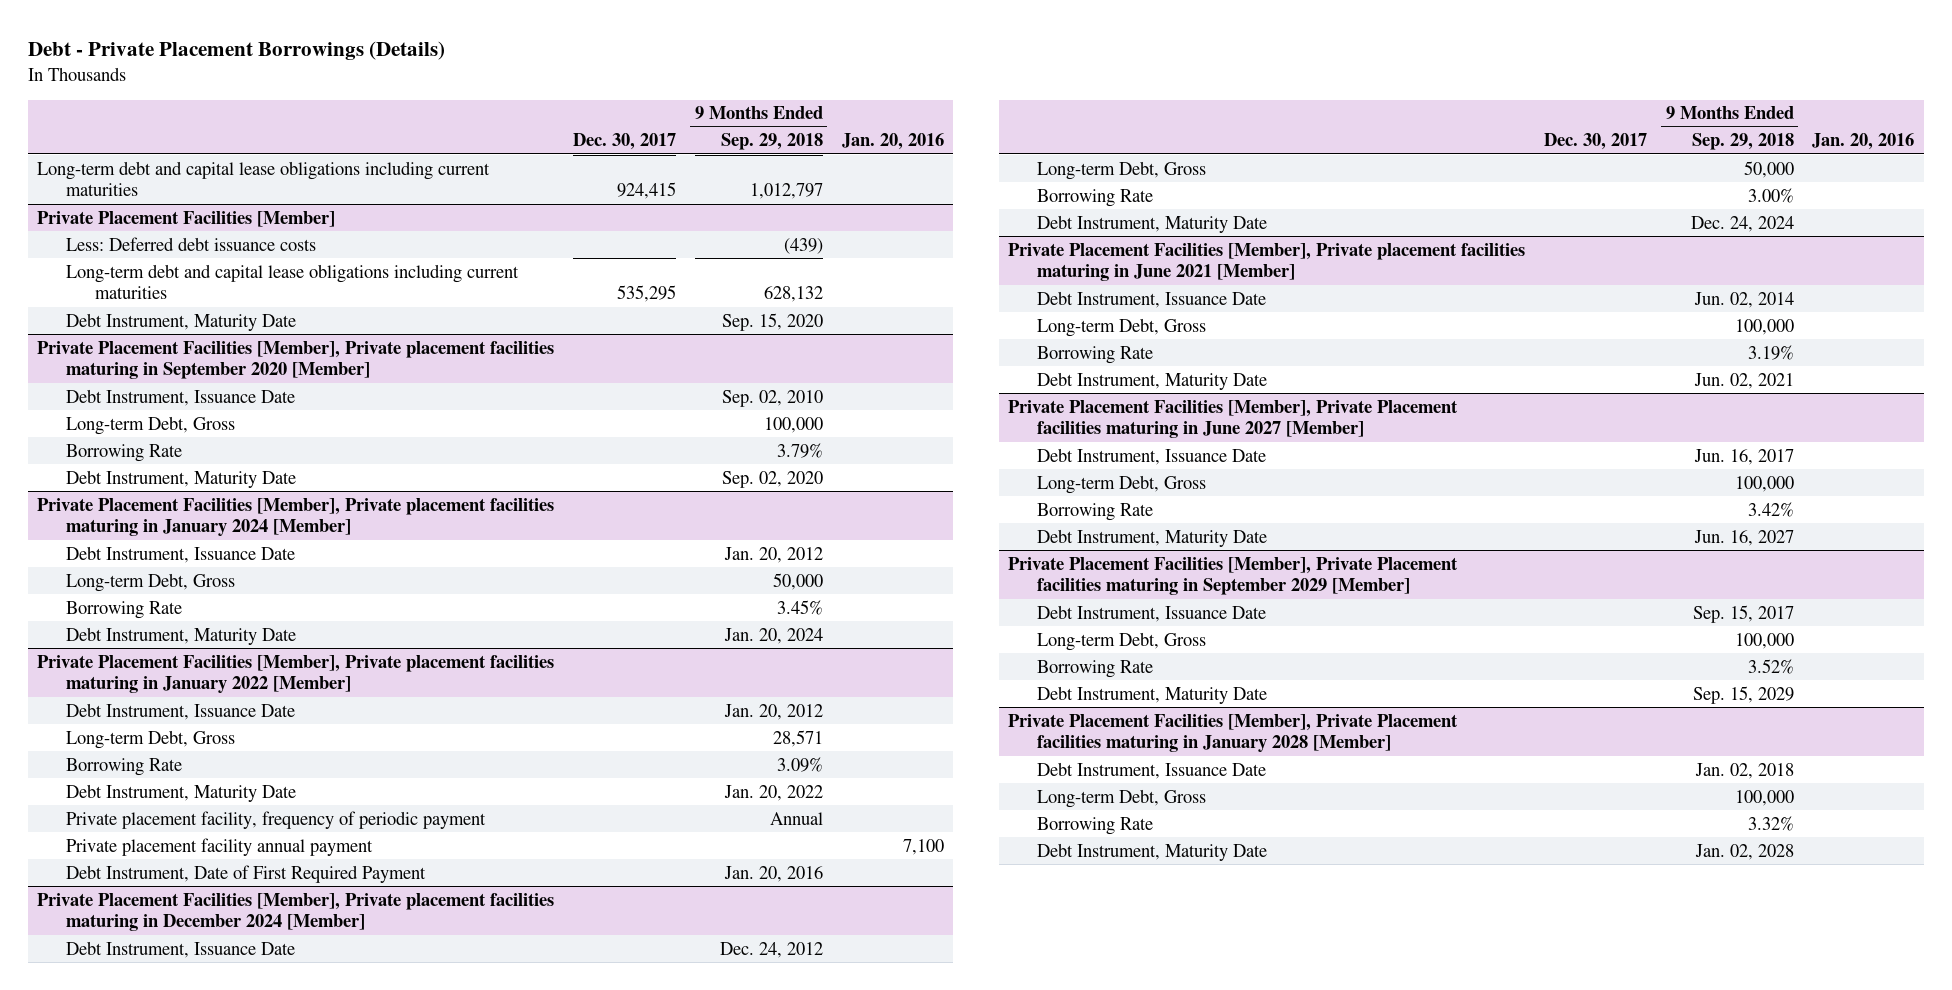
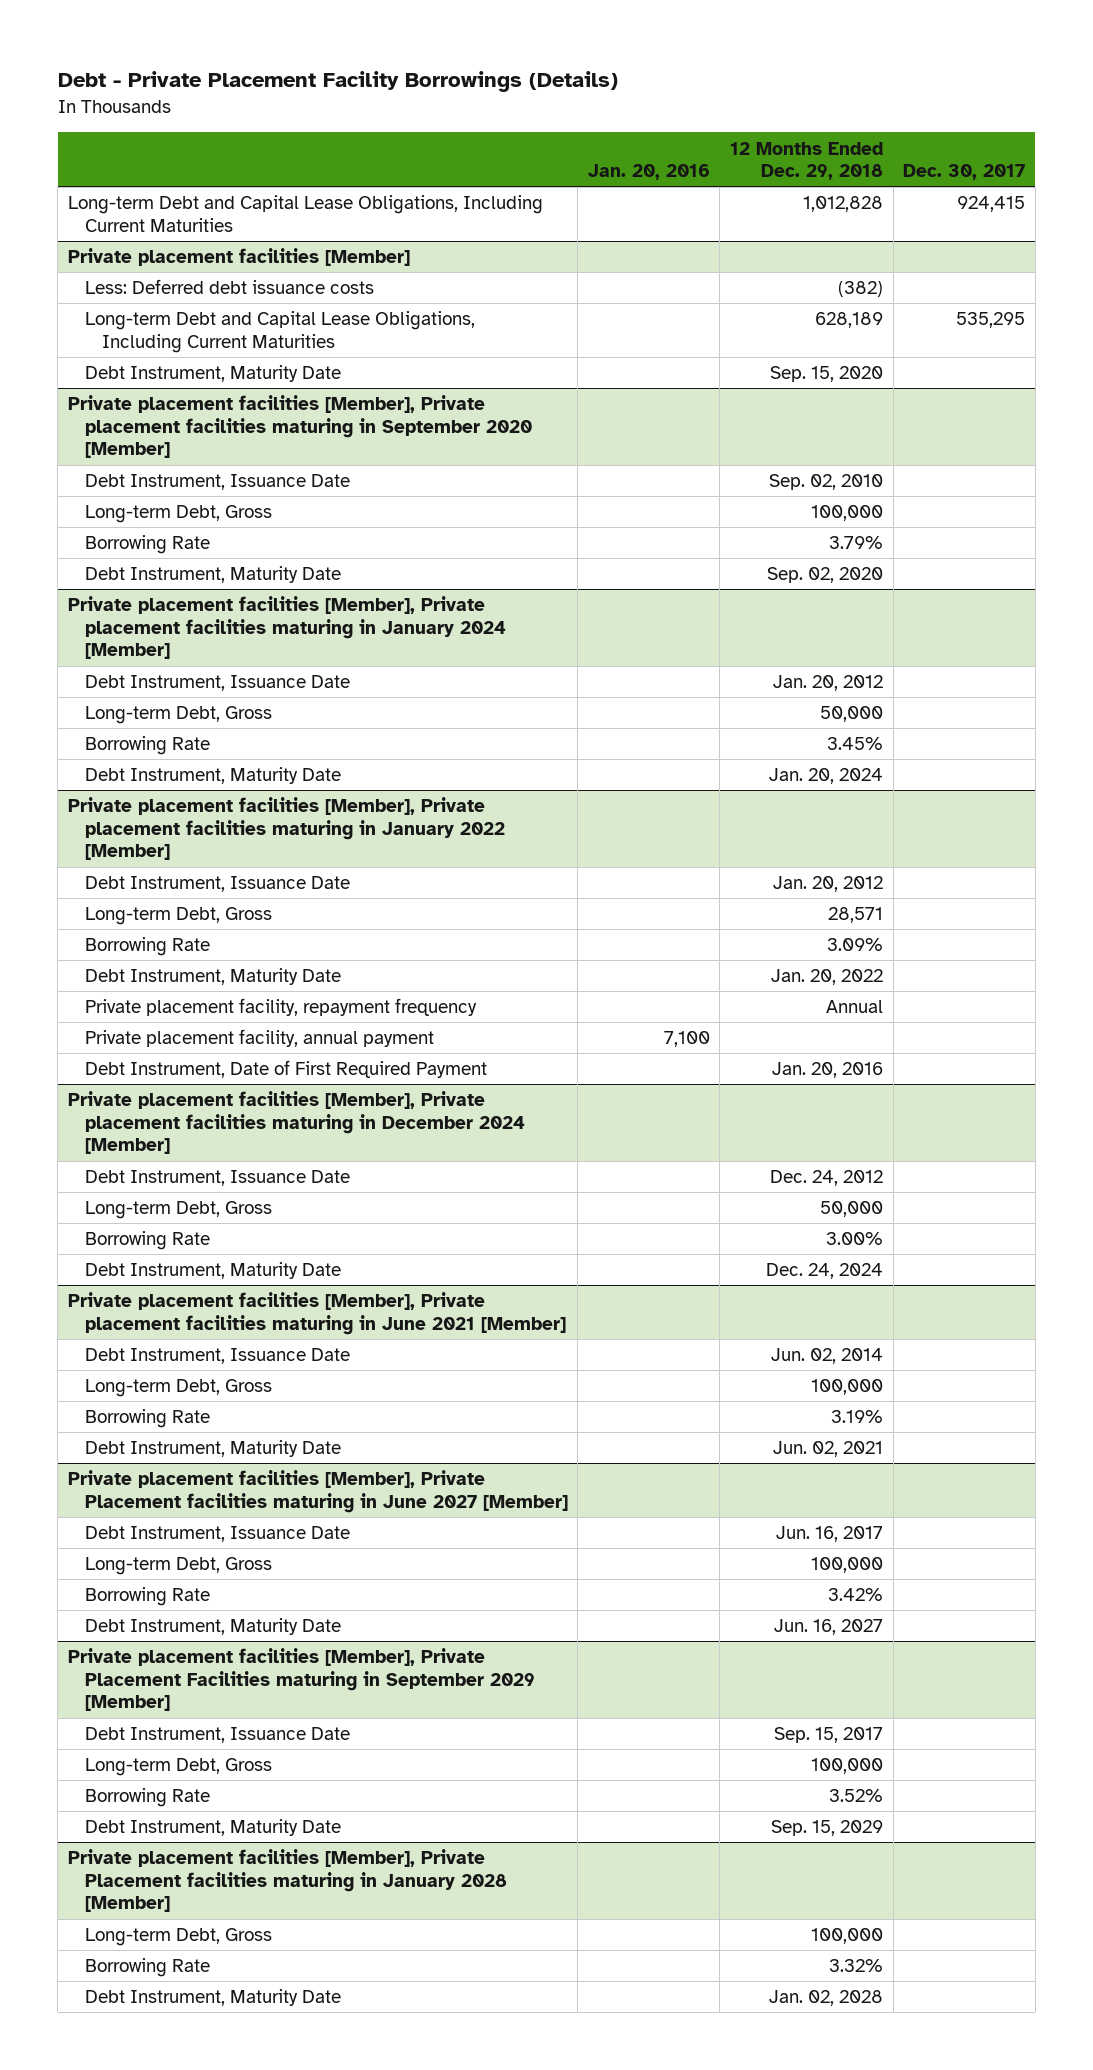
- Debt - Private Placement Borrowings (Details)
+ Debt - Private Placement Facility Borrowings (Details)
- | Dec. 30, 2017 | 9 Months Ended Sep. 29, 2018 | Jan. 20, 2016
+ | Jan. 20, 2016 | 12 Months Ended Dec. 29, 2018 | Dec. 30, 2017
- Long-term debt and capital lease obligations including current maturities | 924,415 | 1,012,797 |
- Private Placement Facilities [Member]
+ Long-term Debt and Capital Lease Obligations, Including Current Maturities | | 1,012,828 | 924,415
+ Private placement facilities [Member]
- Long-term debt and capital lease obligations including current maturities | 535,295 | 628,132 |
+ Long-term Debt and Capital Lease Obligations, Including Current Maturities | | 628,189 | 535,295
- Private Placement Facilities [Member], Private placement facilities maturing in September 2020 [Member]
+ Private placement facilities [Member], Private placement facilities maturing in September 2020 [Member]
- Private Placement Facilities [Member], Private placement facilities maturing in January 2024 [Member]
+ Private placement facilities [Member], Private placement facilities maturing in January 2024 [Member]
- Private Placement Facilities [Member], Private placement facilities maturing in January 2022 [Member]
+ Private placement facilities [Member], Private placement facilities maturing in January 2022 [Member]
- Private placement facility, frequency of periodic payment | | Annual |
- Private placement facility annual payment | | | 7,100
+ Private placement facility, repayment frequency | | Annual |
+ Private placement facility, annual payment | 7,100 | |
- Private Placement Facilities [Member], Private placement facilities maturing in December 2024 [Member]
+ Private placement facilities [Member], Private placement facilities maturing in December 2024 [Member]
- Private Placement Facilities [Member], Private placement facilities maturing in June 2021 [Member]
+ Private placement facilities [Member], Private placement facilities maturing in June 2021 [Member]
- Private Placement Facilities [Member], Private Placement facilities maturing in June 2027 [Member]
+ Private placement facilities [Member], Private Placement facilities maturing in June 2027 [Member]
- Private Placement Facilities [Member], Private Placement facilities maturing in September 2029 [Member]
+ Private placement facilities [Member], Private Placement Facilities maturing in September 2029 [Member]
- Private Placement Facilities [Member], Private Placement facilities maturing in January 2028 [Member]
- Debt Instrument, Issuance Date | | Jan. 02, 2018 |
+ Private placement facilities [Member], Private Placement facilities maturing in January 2028 [Member]

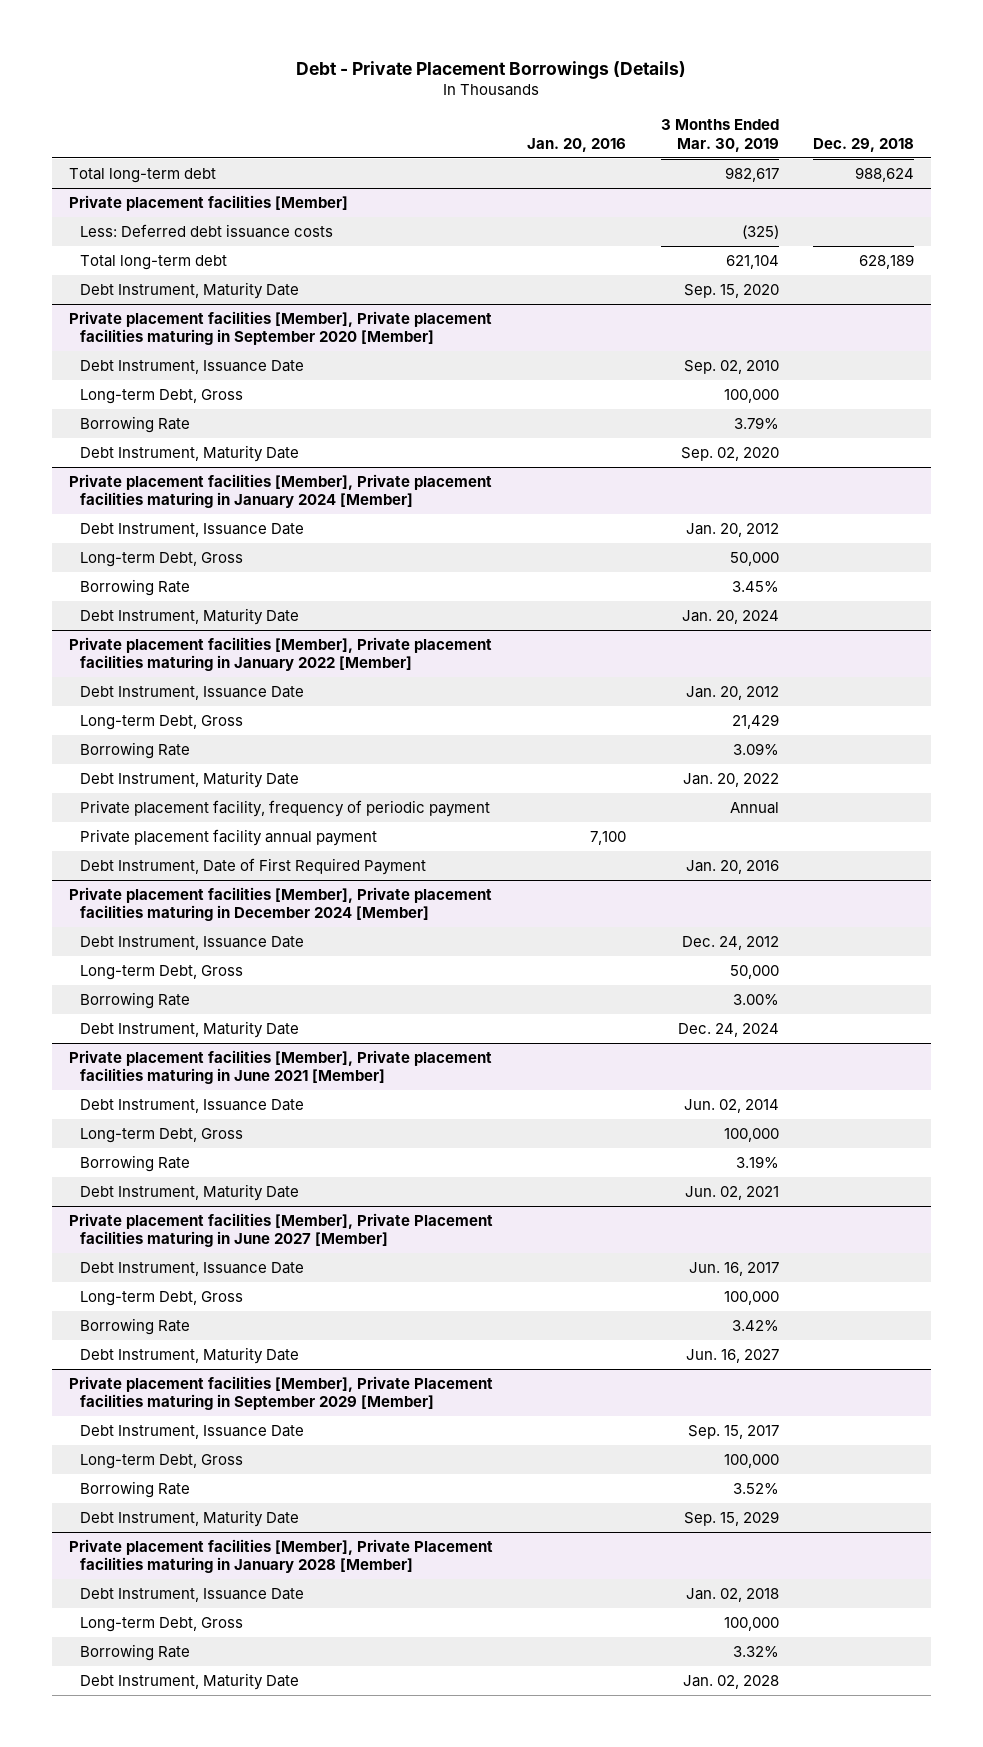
- Debt - Private Placement Facility Borrowings (Details)
+ Debt - Private Placement Borrowings (Details)
- | Jan. 20, 2016 | 12 Months Ended Dec. 29, 2018 | Dec. 30, 2017
+ | Jan. 20, 2016 | 3 Months Ended Mar. 30, 2019 | Dec. 29, 2018
- Long-term Debt and Capital Lease Obligations, Including Current Maturities | | 1,012,828 | 924,415
+ Total long-term debt | | 982,617 | 988,624
@ Private placement facilities [Member]
- Long-term Debt and Capital Lease Obligations, Including Current Maturities | | 628,189 | 535,295
+ Total long-term debt | | 621,104 | 628,189
@ Private placement facilities [Member], Private placement facilities maturing in January 2022 [Member]
- Private placement facility, repayment frequency | | Annual |
- Private placement facility, annual payment | 7,100 | |
+ Private placement facility, frequency of periodic payment | | Annual |
+ Private placement facility annual payment | 7,100 | |
- Private placement facilities [Member], Private Placement Facilities maturing in September 2029 [Member]
+ Private placement facilities [Member], Private Placement facilities maturing in September 2029 [Member]
@ Private placement facilities [Member], Private Placement facilities maturing in January 2028 [Member]
+ Debt Instrument, Issuance Date | | Jan. 02, 2018 |

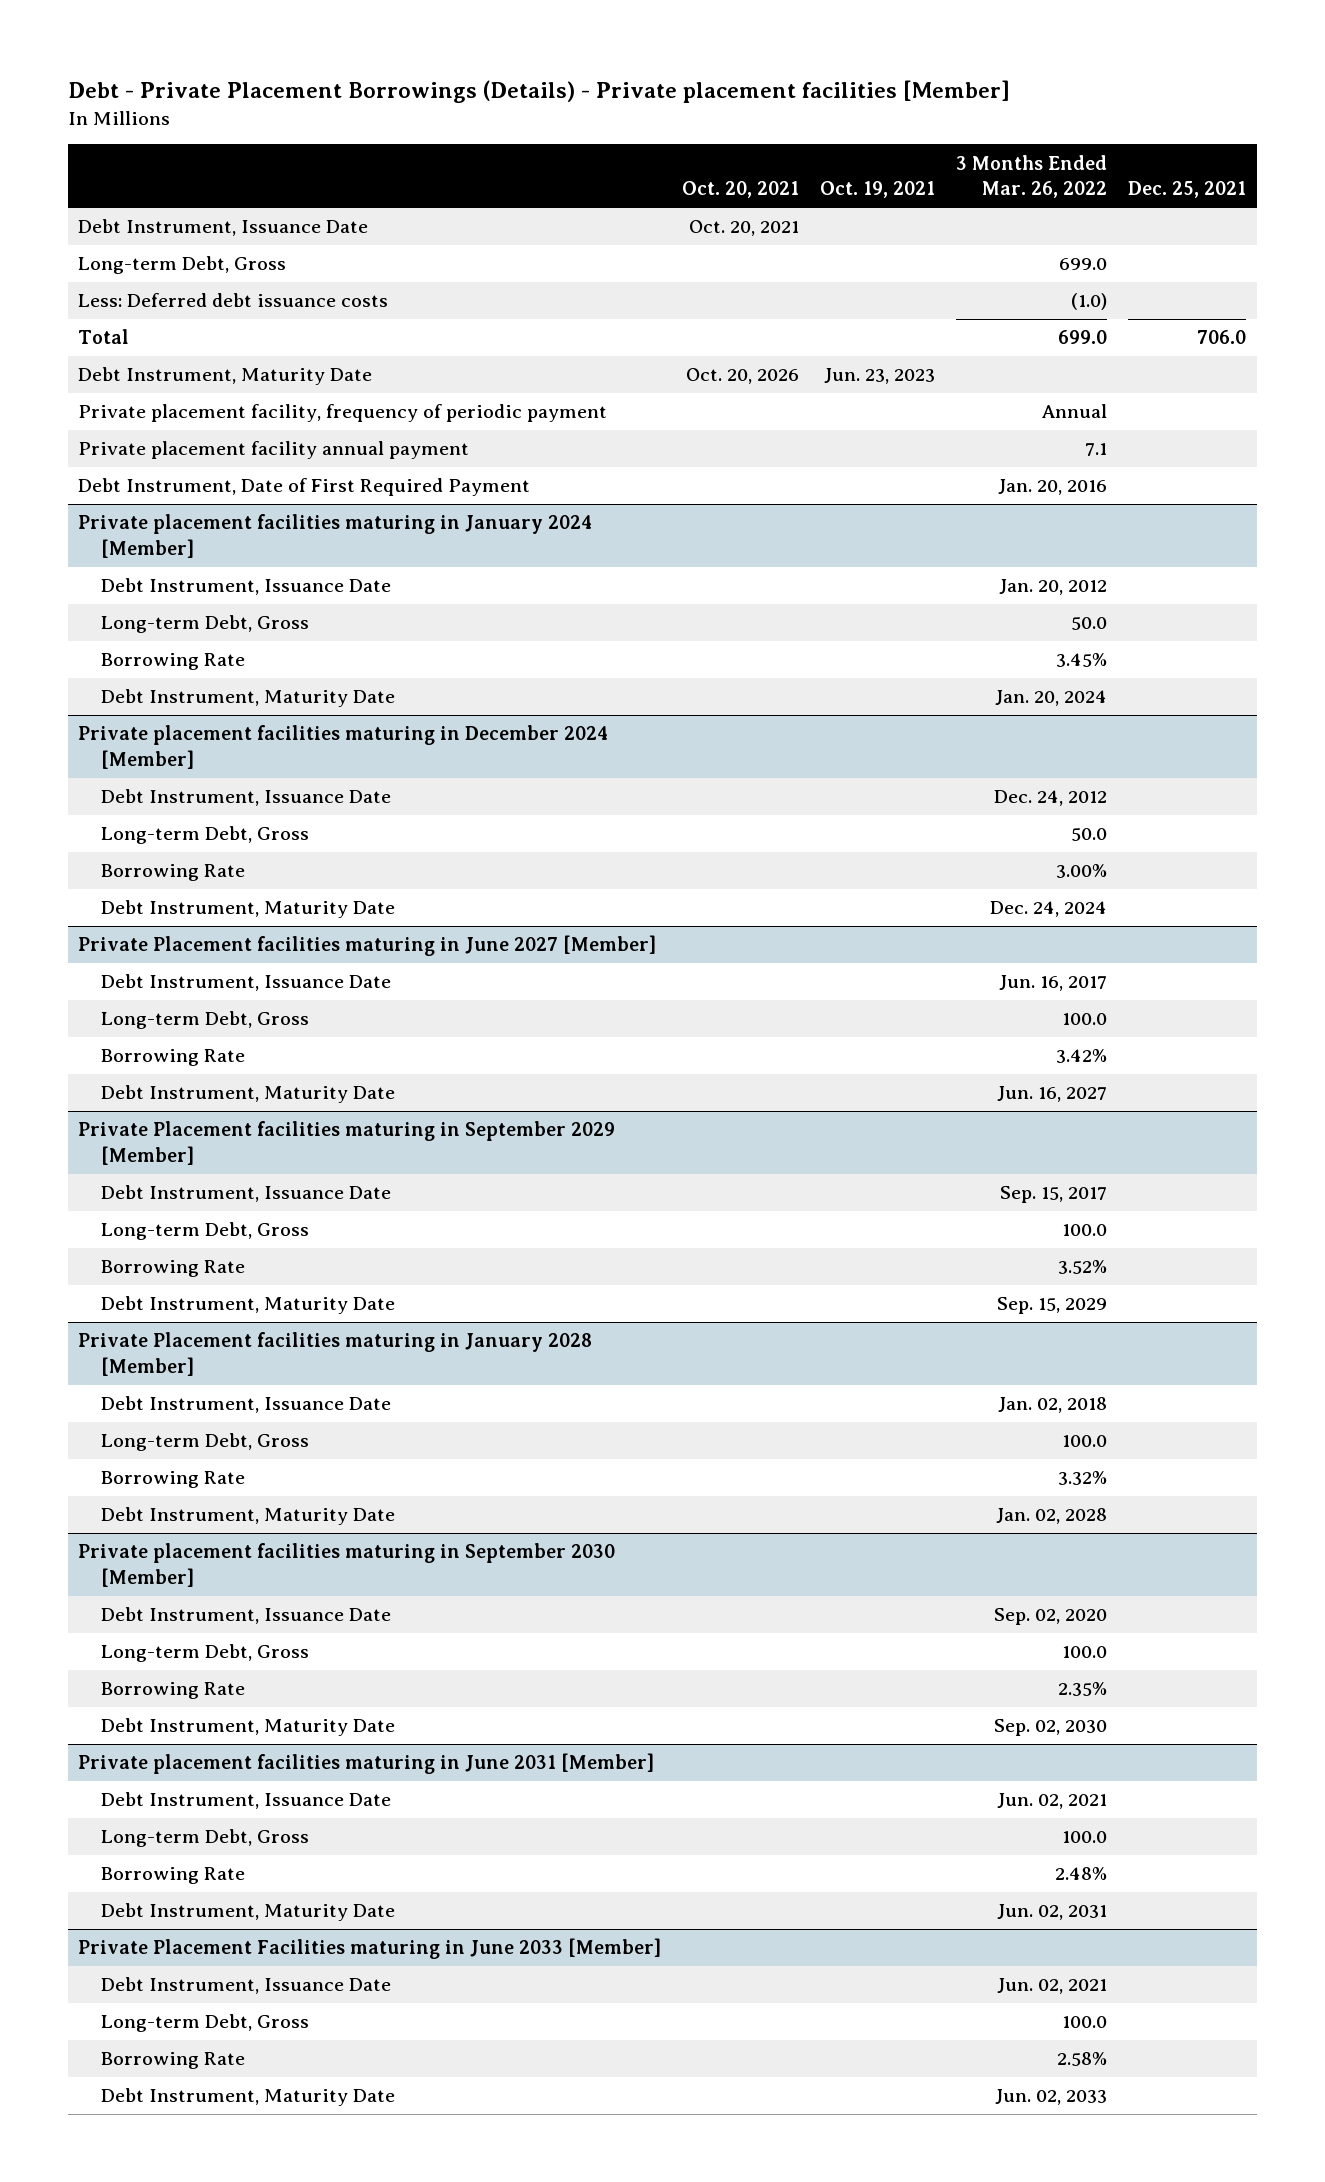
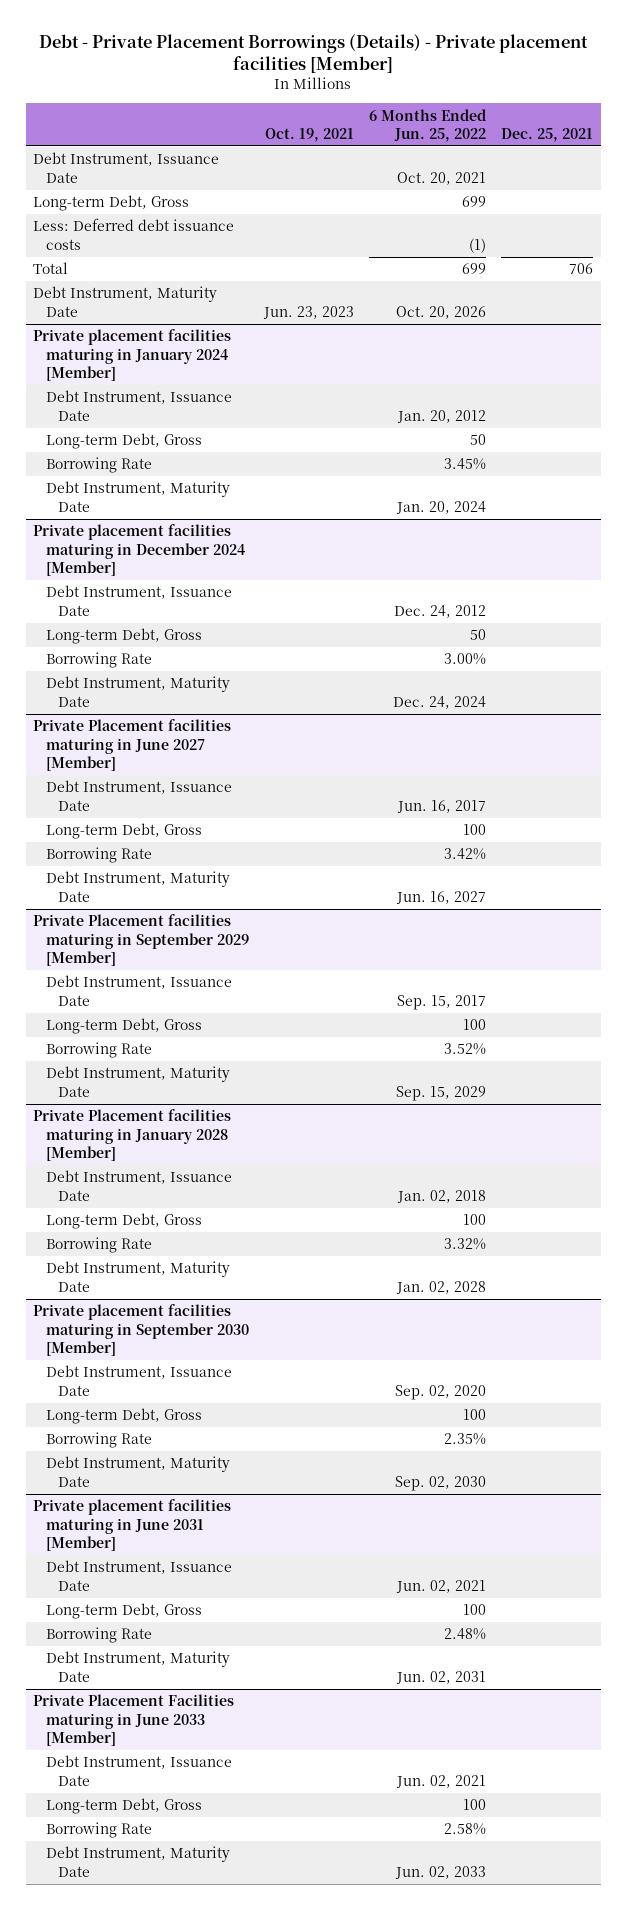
- | Oct. 20, 2021 | Oct. 19, 2021 | 3 Months Ended Mar. 26, 2022 | Dec. 25, 2021
+ | Oct. 19, 2021 | 6 Months Ended Jun. 25, 2022 | Dec. 25, 2021
- Total | | | 699.0 | 706.0
+ Total | | 699 | 706
- Private placement facility, frequency of periodic payment | | | Annual |
- Private placement facility annual payment | | | 7.1 |
- Debt Instrument, Date of First Required Payment | | | Jan. 20, 2016 |

